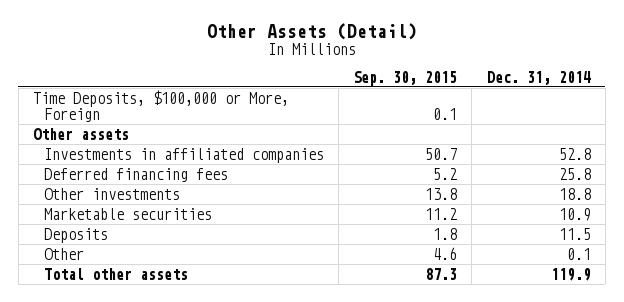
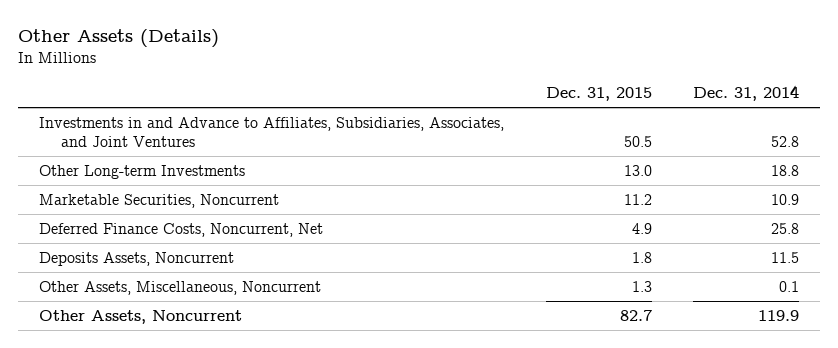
- Other Assets (Detail)
+ Other Assets (Details)
- | Sep. 30, 2015 | Dec. 31, 2014
+ | Dec. 31, 2015 | Dec. 31, 2014
- Time Deposits, $100,000 or More, Foreign | 0.1 |
- Other assets
- Investments in affiliated companies | 50.7 | 52.8
- Deferred financing fees | 5.2 | 25.8
- Other investments | 13.8 | 18.8
- Marketable securities | 11.2 | 10.9
- Deposits | 1.8 | 11.5
- Other | 4.6 | 0.1
- Total other assets | 87.3 | 119.9
+ Investments in and Advance to Affiliates, Subsidiaries, Associates, and Joint Ventures | 50.5 | 52.8
+ Other Long-term Investments | 13.0 | 18.8
+ Marketable Securities, Noncurrent | 11.2 | 10.9
+ Deferred Finance Costs, Noncurrent, Net | 4.9 | 25.8
+ Deposits Assets, Noncurrent | 1.8 | 11.5
+ Other Assets, Miscellaneous, Noncurrent | 1.3 | 0.1
+ Other Assets, Noncurrent | 82.7 | 119.9

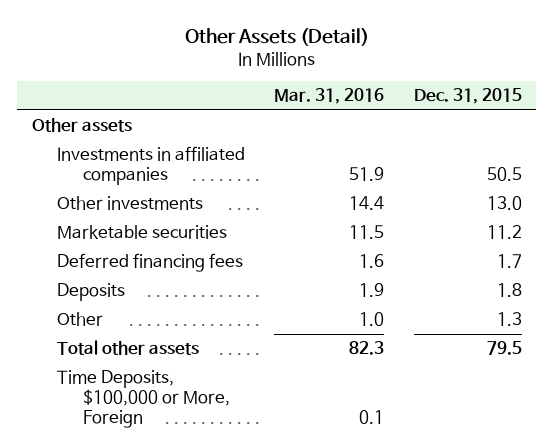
- Other Assets (Details)
+ Other Assets (Detail)
- | Dec. 31, 2015 | Dec. 31, 2014
+ | Mar. 31, 2016 | Dec. 31, 2015
- Investments in and Advance to Affiliates, Subsidiaries, Associates, and Joint Ventures | 50.5 | 52.8
- Other Long-term Investments | 13.0 | 18.8
- Marketable Securities, Noncurrent | 11.2 | 10.9
- Deferred Finance Costs, Noncurrent, Net | 4.9 | 25.8
- Deposits Assets, Noncurrent | 1.8 | 11.5
- Other Assets, Miscellaneous, Noncurrent | 1.3 | 0.1
- Other Assets, Noncurrent | 82.7 | 119.9
+ Other assets
+ Investments in affiliated companies | 51.9 | 50.5
+ Other investments | 14.4 | 13.0
+ Marketable securities | 11.5 | 11.2
+ Deferred financing fees | 1.6 | 1.7
+ Deposits | 1.9 | 1.8
+ Other | 1.0 | 1.3
+ Total other assets | 82.3 | 79.5
+ Time Deposits, $100,000 or More, Foreign | 0.1 |

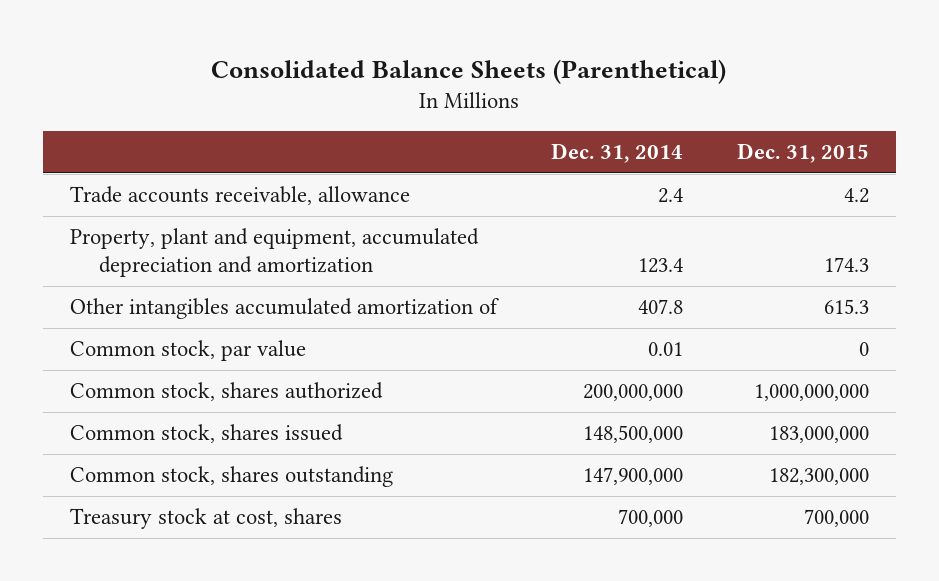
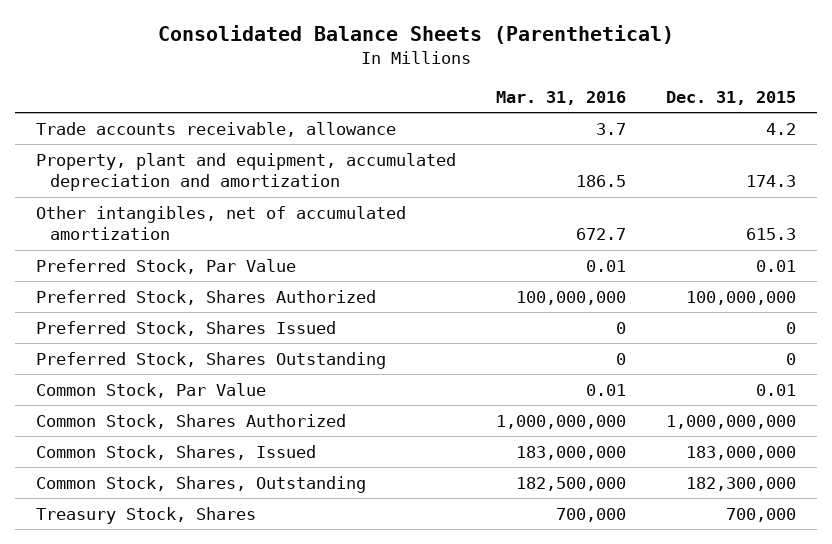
- | Dec. 31, 2014 | Dec. 31, 2015
+ | Mar. 31, 2016 | Dec. 31, 2015
- Other intangibles accumulated amortization of | 407.8 | 615.3
- Common stock, par value | 0.01 | 0
- Common stock, shares authorized | 200,000,000 | 1,000,000,000
- Common stock, shares issued | 148,500,000 | 183,000,000
- Common stock, shares outstanding | 147,900,000 | 182,300,000
- Treasury stock at cost, shares | 700,000 | 700,000
+ Other intangibles, net of accumulated amortization | 672.7 | 615.3
+ Preferred Stock, Par Value | 0.01 | 0.01
+ Preferred Stock, Shares Authorized | 100,000,000 | 100,000,000
+ Preferred Stock, Shares Issued | 0 | 0
+ Preferred Stock, Shares Outstanding | 0 | 0
+ Common Stock, Par Value | 0.01 | 0.01
+ Common Stock, Shares Authorized | 1,000,000,000 | 1,000,000,000
+ Common Stock, Shares, Issued | 183,000,000 | 183,000,000
+ Common Stock, Shares, Outstanding | 182,500,000 | 182,300,000
+ Treasury Stock, Shares | 700,000 | 700,000

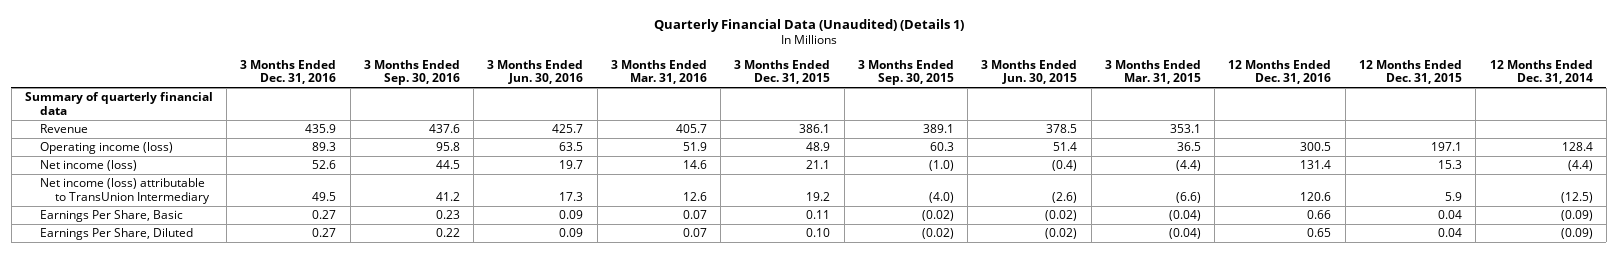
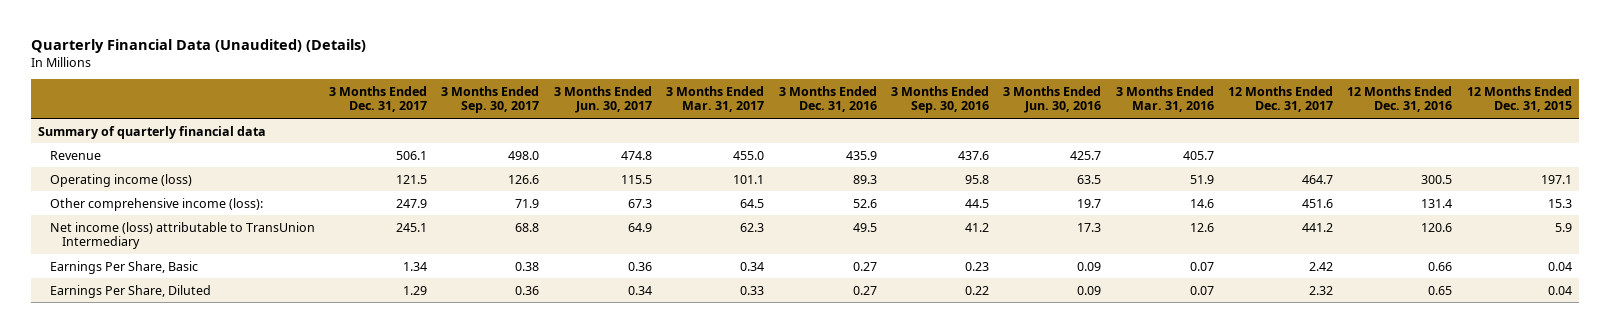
- Quarterly Financial Data (Unaudited) (Details 1)
+ Quarterly Financial Data (Unaudited) (Details)
- | 3 Months Ended Dec. 31, 2016 | 3 Months Ended Sep. 30, 2016 | 3 Months Ended Jun. 30, 2016 | 3 Months Ended Mar. 31, 2016 | 3 Months Ended Dec. 31, 2015 | 3 Months Ended Sep. 30, 2015 | 3 Months Ended Jun. 30, 2015 | 3 Months Ended Mar. 31, 2015 | 12 Months Ended Dec. 31, 2016 | 12 Months Ended Dec. 31, 2015 | 12 Months Ended Dec. 31, 2014
+ | 3 Months Ended Dec. 31, 2017 | 3 Months Ended Sep. 30, 2017 | 3 Months Ended Jun. 30, 2017 | 3 Months Ended Mar. 31, 2017 | 3 Months Ended Dec. 31, 2016 | 3 Months Ended Sep. 30, 2016 | 3 Months Ended Jun. 30, 2016 | 3 Months Ended Mar. 31, 2016 | 12 Months Ended Dec. 31, 2017 | 12 Months Ended Dec. 31, 2016 | 12 Months Ended Dec. 31, 2015
- Net income (loss) | 52.6 | 44.5 | 19.7 | 14.6 | 21.1 | (1.0) | (0.4) | (4.4) | 131.4 | 15.3 | (4.4)
+ Other comprehensive income (loss): | 247.9 | 71.9 | 67.3 | 64.5 | 52.6 | 44.5 | 19.7 | 14.6 | 451.6 | 131.4 | 15.3

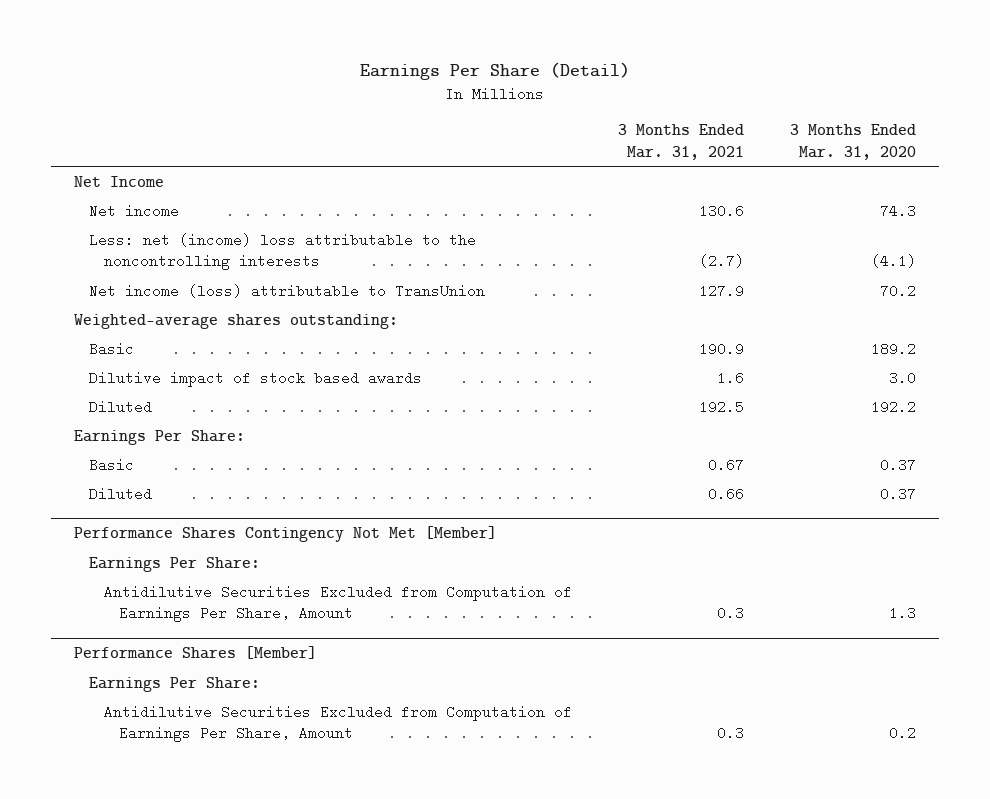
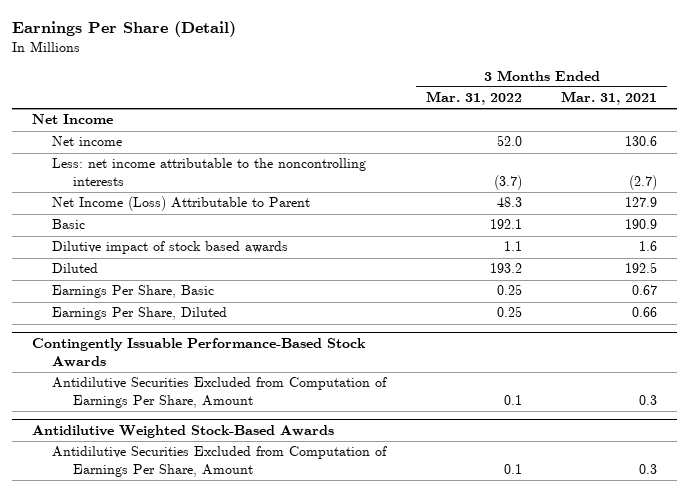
- | 3 Months Ended Mar. 31, 2021 | 3 Months Ended Mar. 31, 2020
+ | 3 Months Ended Mar. 31, 2022 | 3 Months Ended Mar. 31, 2021
- Less: net (income) loss attributable to the noncontrolling interests | (2.7) | (4.1)
- Net income (loss) attributable to TransUnion | 127.9 | 70.2
- Weighted-average shares outstanding:
+ Less: net income attributable to the noncontrolling interests | (3.7) | (2.7)
+ Net Income (Loss) Attributable to Parent | 48.3 | 127.9
- Earnings Per Share:
- Basic | 0.67 | 0.37
- Diluted | 0.66 | 0.37
- Performance Shares Contingency Not Met [Member]
- Earnings Per Share:
+ Earnings Per Share, Basic | 0.25 | 0.67
+ Earnings Per Share, Diluted | 0.25 | 0.66
+ Contingently Issuable Performance-Based Stock Awards
- Performance Shares [Member]
- Earnings Per Share:
+ Antidilutive Weighted Stock-Based Awards

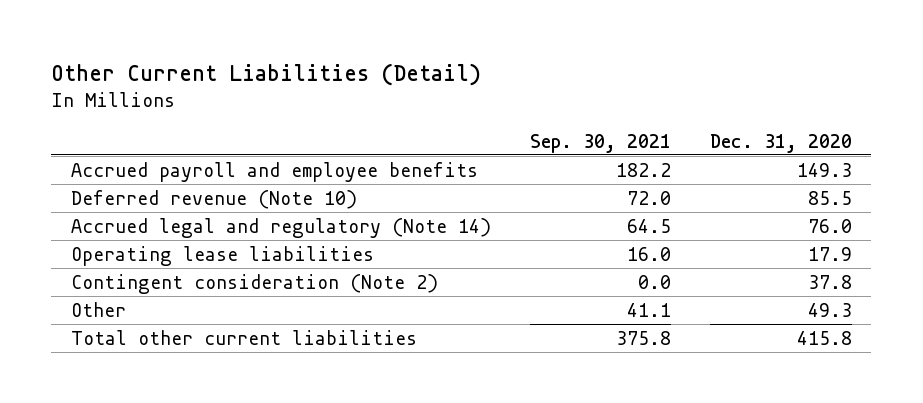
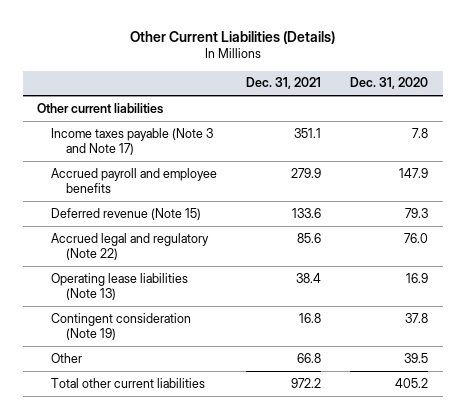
- Other Current Liabilities (Detail)
+ Other Current Liabilities (Details)
- | Sep. 30, 2021 | Dec. 31, 2020
+ | Dec. 31, 2021 | Dec. 31, 2020
- Accrued payroll and employee benefits | 182.2 | 149.3
- Deferred revenue (Note 10) | 72.0 | 85.5
- Accrued legal and regulatory (Note 14) | 64.5 | 76.0
- Operating lease liabilities | 16.0 | 17.9
- Contingent consideration (Note 2) | 0.0 | 37.8
- Other | 41.1 | 49.3
- Total other current liabilities | 375.8 | 415.8
+ Other current liabilities
+ Income taxes payable (Note 3 and Note 17) | 351.1 | 7.8
+ Accrued payroll and employee benefits | 279.9 | 147.9
+ Deferred revenue (Note 15) | 133.6 | 79.3
+ Accrued legal and regulatory (Note 22) | 85.6 | 76.0
+ Operating lease liabilities (Note 13) | 38.4 | 16.9
+ Contingent consideration (Note 19) | 16.8 | 37.8
+ Other | 66.8 | 39.5
+ Total other current liabilities | 972.2 | 405.2

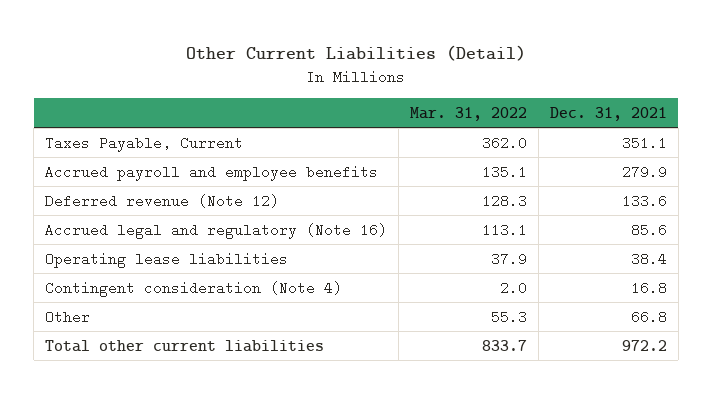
- Other Current Liabilities (Details)
+ Other Current Liabilities (Detail)
- | Dec. 31, 2021 | Dec. 31, 2020
+ | Mar. 31, 2022 | Dec. 31, 2021
- Other current liabilities
- Income taxes payable (Note 3 and Note 17) | 351.1 | 7.8
+ Taxes Payable, Current | 362.0 | 351.1
- Deferred revenue (Note 15) | 133.6 | 79.3
- Accrued legal and regulatory (Note 22) | 85.6 | 76.0
- Operating lease liabilities (Note 13) | 38.4 | 16.9
- Contingent consideration (Note 19) | 16.8 | 37.8
+ Deferred revenue (Note 12) | 128.3 | 133.6
+ Accrued legal and regulatory (Note 16) | 113.1 | 85.6
+ Operating lease liabilities | 37.9 | 38.4
+ Contingent consideration (Note 4) | 2.0 | 16.8

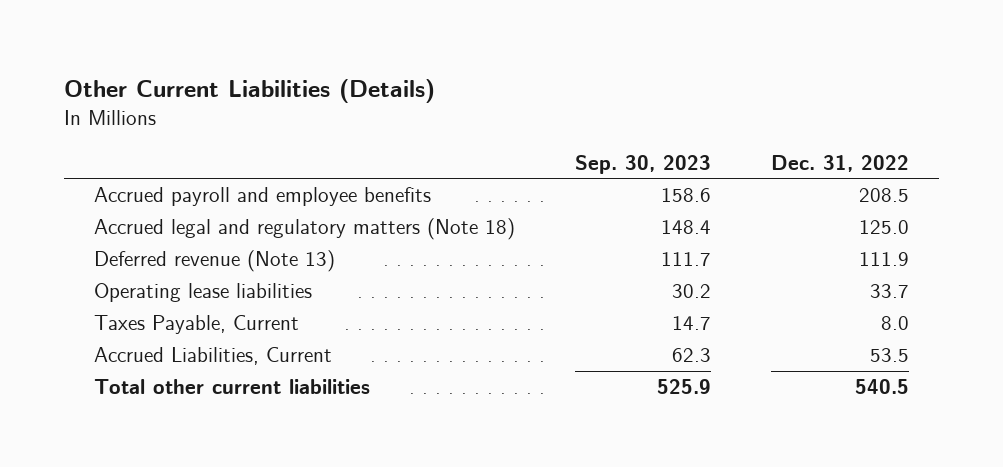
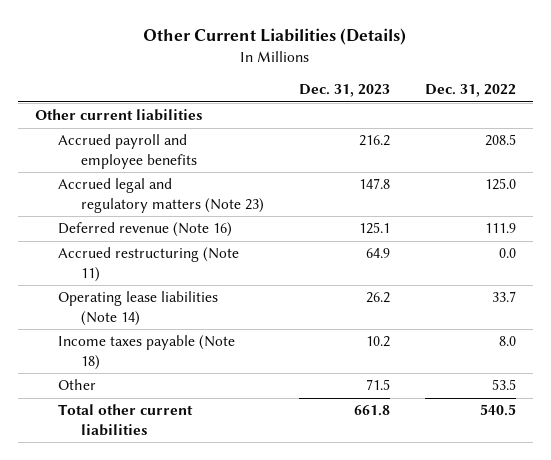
- | Sep. 30, 2023 | Dec. 31, 2022
+ | Dec. 31, 2023 | Dec. 31, 2022
+ Other current liabilities
- Accrued legal and regulatory matters (Note 18) | 148.4 | 125.0
- Deferred revenue (Note 13) | 111.7 | 111.9
- Operating lease liabilities | 30.2 | 33.7
- Taxes Payable, Current | 14.7 | 8.0
- Accrued Liabilities, Current | 62.3 | 53.5
+ Accrued legal and regulatory matters (Note 23) | 147.8 | 125.0
+ Deferred revenue (Note 16) | 125.1 | 111.9
+ Accrued restructuring (Note 11) | 64.9 | 0.0
+ Operating lease liabilities (Note 14) | 26.2 | 33.7
+ Income taxes payable (Note 18) | 10.2 | 8.0
+ Other | 71.5 | 53.5

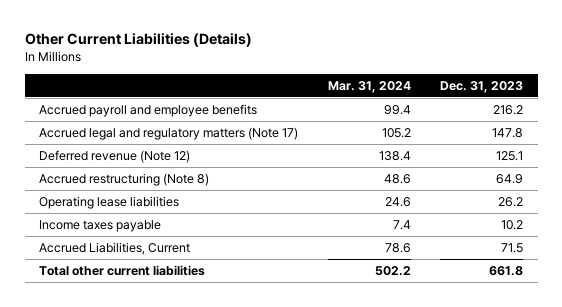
- | Dec. 31, 2023 | Dec. 31, 2022
+ | Mar. 31, 2024 | Dec. 31, 2023
- Other current liabilities
- Accrued legal and regulatory matters (Note 23) | 147.8 | 125.0
- Deferred revenue (Note 16) | 125.1 | 111.9
- Accrued restructuring (Note 11) | 64.9 | 0.0
- Operating lease liabilities (Note 14) | 26.2 | 33.7
- Income taxes payable (Note 18) | 10.2 | 8.0
- Other | 71.5 | 53.5
+ Accrued legal and regulatory matters (Note 17) | 105.2 | 147.8
+ Deferred revenue (Note 12) | 138.4 | 125.1
+ Accrued restructuring (Note 8) | 48.6 | 64.9
+ Operating lease liabilities | 24.6 | 26.2
+ Income taxes payable | 7.4 | 10.2
+ Accrued Liabilities, Current | 78.6 | 71.5

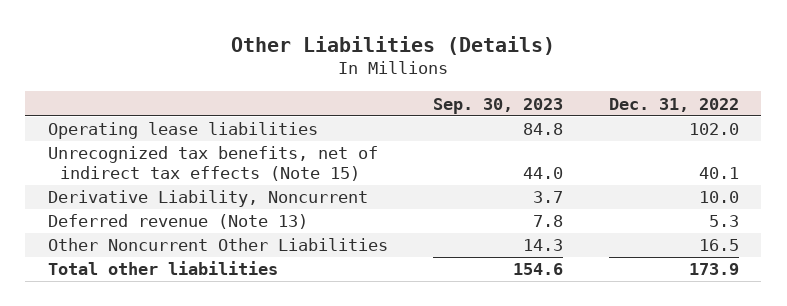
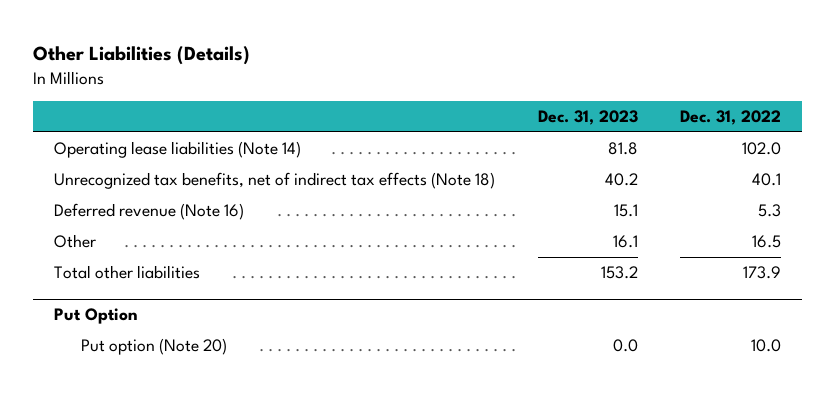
- | Sep. 30, 2023 | Dec. 31, 2022
+ | Dec. 31, 2023 | Dec. 31, 2022
- Operating lease liabilities | 84.8 | 102.0
- Unrecognized tax benefits, net of indirect tax effects (Note 15) | 44.0 | 40.1
- Derivative Liability, Noncurrent | 3.7 | 10.0
- Deferred revenue (Note 13) | 7.8 | 5.3
- Other Noncurrent Other Liabilities | 14.3 | 16.5
+ Operating lease liabilities (Note 14) | 81.8 | 102.0
+ Unrecognized tax benefits, net of indirect tax effects (Note 18) | 40.2 | 40.1
+ Deferred revenue (Note 16) | 15.1 | 5.3
+ Other | 16.1 | 16.5
+ Put Option
+ Put option (Note 20) | 0.0 | 10.0

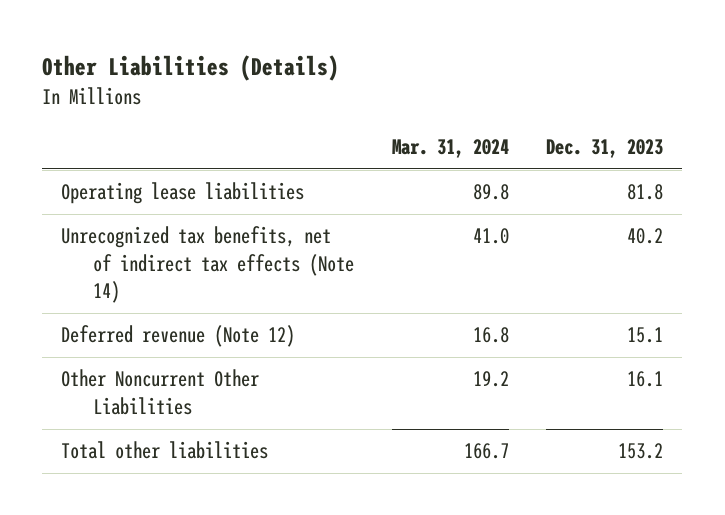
- | Dec. 31, 2023 | Dec. 31, 2022
+ | Mar. 31, 2024 | Dec. 31, 2023
- Operating lease liabilities (Note 14) | 81.8 | 102.0
- Unrecognized tax benefits, net of indirect tax effects (Note 18) | 40.2 | 40.1
- Deferred revenue (Note 16) | 15.1 | 5.3
- Other | 16.1 | 16.5
+ Operating lease liabilities | 89.8 | 81.8
+ Unrecognized tax benefits, net of indirect tax effects (Note 14) | 41.0 | 40.2
+ Deferred revenue (Note 12) | 16.8 | 15.1
+ Other Noncurrent Other Liabilities | 19.2 | 16.1
- Put Option
- Put option (Note 20) | 0.0 | 10.0

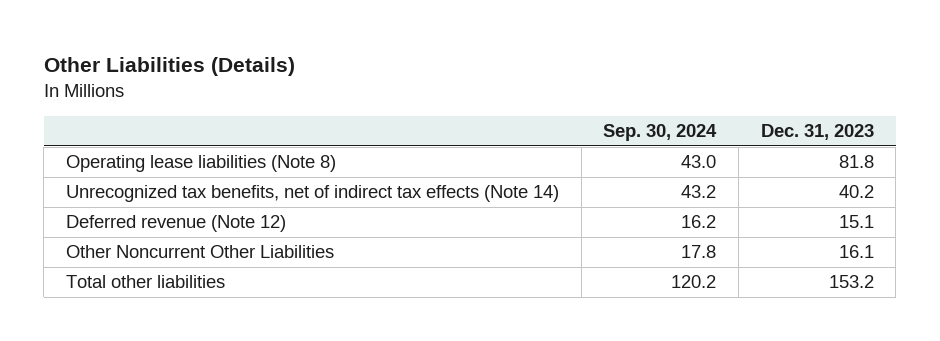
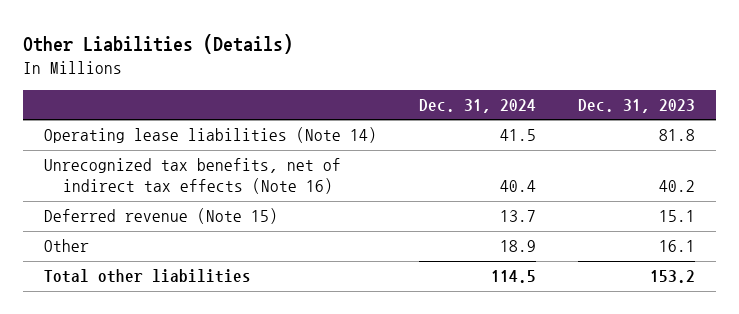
- | Sep. 30, 2024 | Dec. 31, 2023
+ | Dec. 31, 2024 | Dec. 31, 2023
- Operating lease liabilities (Note 8) | 43.0 | 81.8
- Unrecognized tax benefits, net of indirect tax effects (Note 14) | 43.2 | 40.2
- Deferred revenue (Note 12) | 16.2 | 15.1
- Other Noncurrent Other Liabilities | 17.8 | 16.1
+ Operating lease liabilities (Note 14) | 41.5 | 81.8
+ Unrecognized tax benefits, net of indirect tax effects (Note 16) | 40.4 | 40.2
+ Deferred revenue (Note 15) | 13.7 | 15.1
+ Other | 18.9 | 16.1

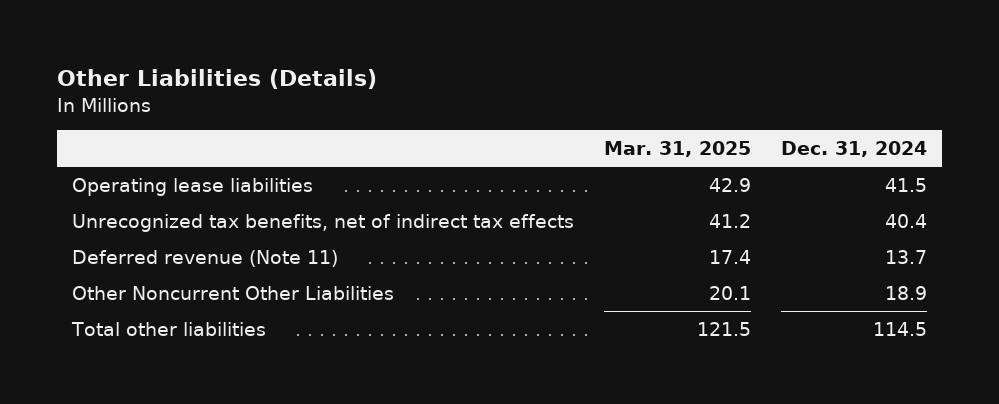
- | Dec. 31, 2024 | Dec. 31, 2023
+ | Mar. 31, 2025 | Dec. 31, 2024
- Operating lease liabilities (Note 14) | 41.5 | 81.8
- Unrecognized tax benefits, net of indirect tax effects (Note 16) | 40.4 | 40.2
- Deferred revenue (Note 15) | 13.7 | 15.1
- Other | 18.9 | 16.1
+ Operating lease liabilities | 42.9 | 41.5
+ Unrecognized tax benefits, net of indirect tax effects | 41.2 | 40.4
+ Deferred revenue (Note 11) | 17.4 | 13.7
+ Other Noncurrent Other Liabilities | 20.1 | 18.9

